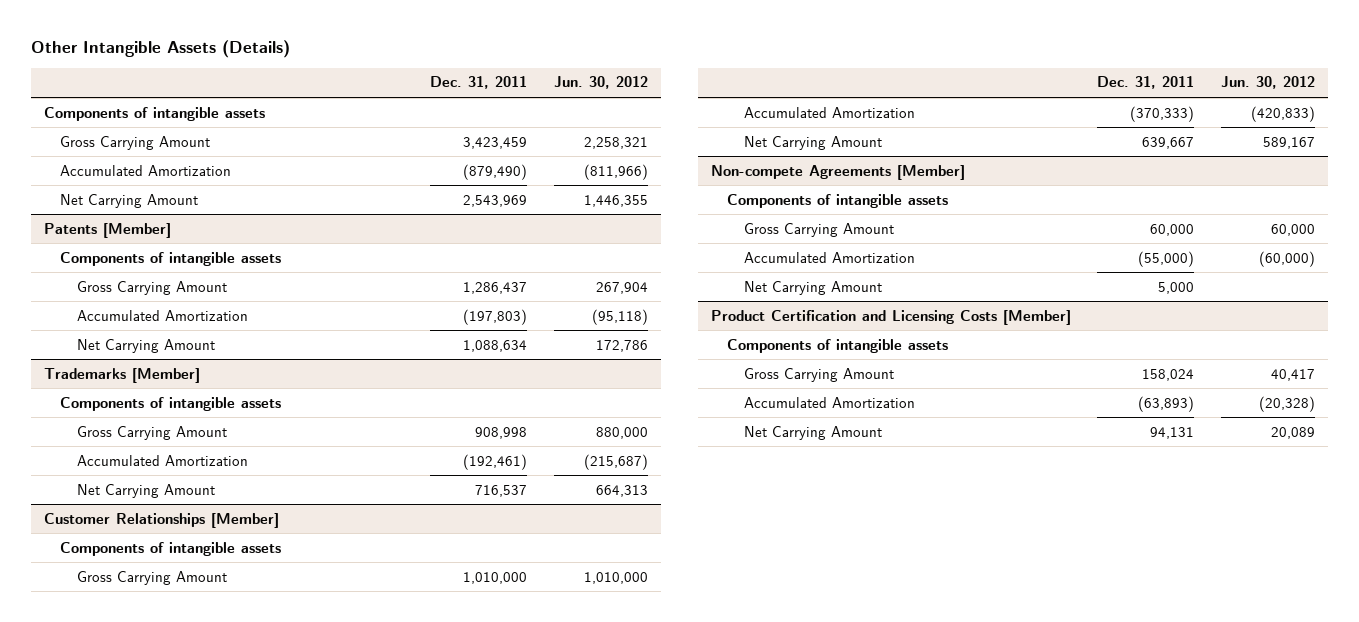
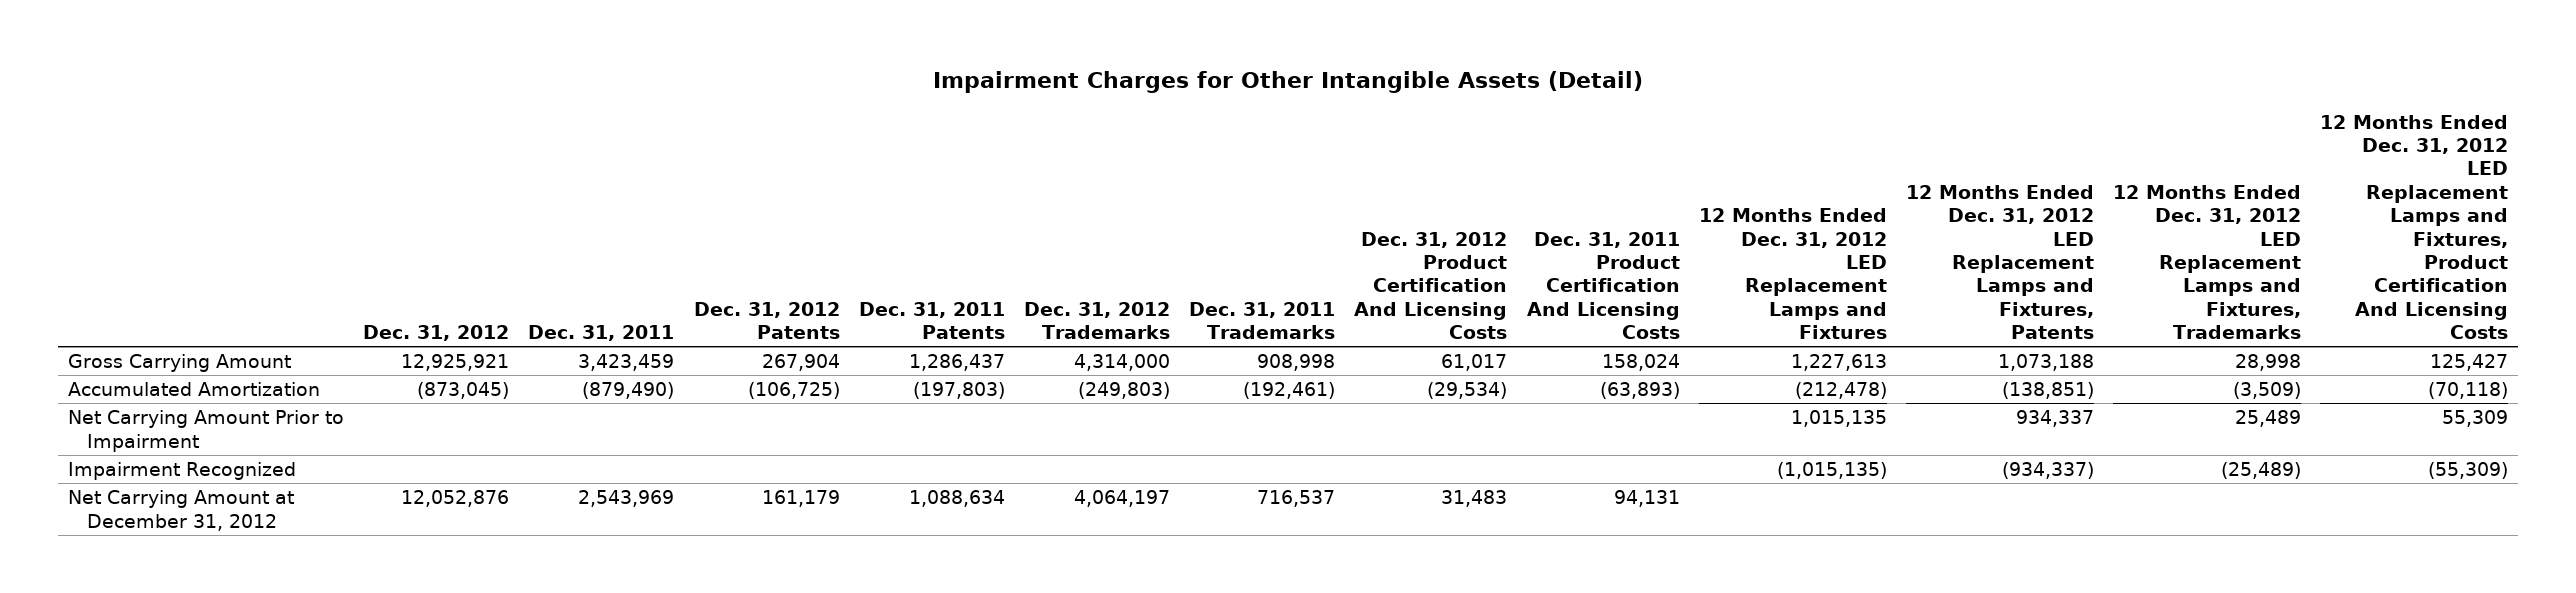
- Other Intangible Assets (Details)
+ Impairment Charges for Other Intangible Assets (Detail)
- | Dec. 31, 2011 | Jun. 30, 2012
+ | Dec. 31, 2012 | Dec. 31, 2011 | Dec. 31, 2012 Patents | Dec. 31, 2011 Patents | Dec. 31, 2012 Trademarks | Dec. 31, 2011 Trademarks | Dec. 31, 2012 Product Certification And Licensing Costs | Dec. 31, 2011 Product Certification And Licensing Costs | 12 Months Ended Dec. 31, 2012 LED Replacement Lamps and Fixtures | 12 Months Ended Dec. 31, 2012 LED Replacement Lamps and Fixtures, Patents | 12 Months Ended Dec. 31, 2012 LED Replacement Lamps and Fixtures, Trademarks | 12 Months Ended Dec. 31, 2012 LED Replacement Lamps and Fixtures, Product Certification And Licensing Costs
- Components of intangible assets
- Net Carrying Amount | 2,543,969 | 1,446,355
- Patents [Member]
- Components of intangible assets
- Gross Carrying Amount | 1,286,437 | 267,904
- Accumulated Amortization | (197,803) | (95,118)
- Net Carrying Amount | 1,088,634 | 172,786
- Trademarks [Member]
- Components of intangible assets
- Gross Carrying Amount | 908,998 | 880,000
- Accumulated Amortization | (192,461) | (215,687)
- Net Carrying Amount | 716,537 | 664,313
- Customer Relationships [Member]
- Components of intangible assets
- Gross Carrying Amount | 1,010,000 | 1,010,000
- Accumulated Amortization | (370,333) | (420,833)
- Net Carrying Amount | 639,667 | 589,167
- Non-compete Agreements [Member]
- Components of intangible assets
- Gross Carrying Amount | 60,000 | 60,000
- Accumulated Amortization | (55,000) | (60,000)
- Net Carrying Amount | 5,000 |
- Product Certification and Licensing Costs [Member]
- Components of intangible assets
- Gross Carrying Amount | 158,024 | 40,417
- Accumulated Amortization | (63,893) | (20,328)
- Net Carrying Amount | 94,131 | 20,089
+ Net Carrying Amount Prior to Impairment | | | | | | | | | 1,015,135 | 934,337 | 25,489 | 55,309
+ Impairment Recognized | | | | | | | | | (1,015,135) | (934,337) | (25,489) | (55,309)
+ Net Carrying Amount at December 31, 2012 | 12,052,876 | 2,543,969 | 161,179 | 1,088,634 | 4,064,197 | 716,537 | 31,483 | 94,131 | | | |

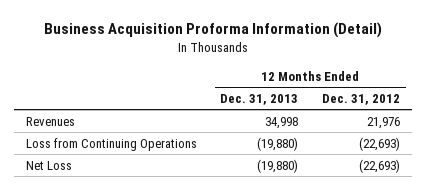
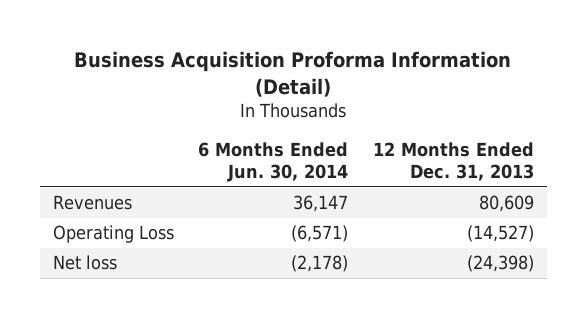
- | 12 Months Ended Dec. 31, 2013 | 12 Months Ended Dec. 31, 2012
+ | 6 Months Ended Jun. 30, 2014 | 12 Months Ended Dec. 31, 2013
- Revenues | 34,998 | 21,976
- Loss from Continuing Operations | (19,880) | (22,693)
- Net Loss | (19,880) | (22,693)
+ Revenues | 36,147 | 80,609
+ Operating Loss | (6,571) | (14,527)
+ Net loss | (2,178) | (24,398)

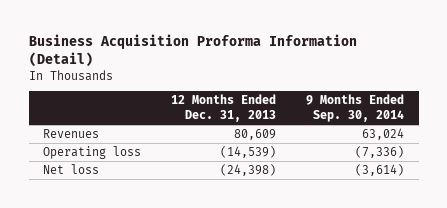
- | 6 Months Ended Jun. 30, 2014 | 12 Months Ended Dec. 31, 2013
+ | 12 Months Ended Dec. 31, 2013 | 9 Months Ended Sep. 30, 2014
- Operating Loss | (6,571) | (14,527)
+ Operating loss | (14,539) | (7,336)

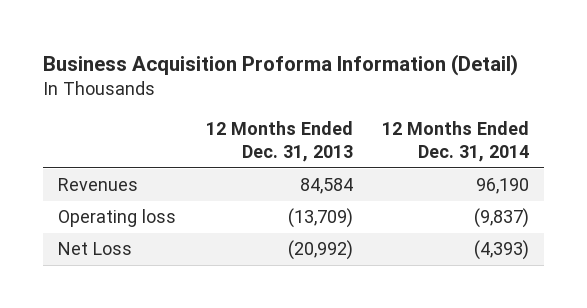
- | 12 Months Ended Dec. 31, 2013 | 9 Months Ended Sep. 30, 2014
+ | 12 Months Ended Dec. 31, 2013 | 12 Months Ended Dec. 31, 2014
- Revenues | 80,609 | 63,024
- Operating loss | (14,539) | (7,336)
- Net loss | (24,398) | (3,614)
+ Revenues | 84,584 | 96,190
+ Operating loss | (13,709) | (9,837)
+ Net Loss | (20,992) | (4,393)

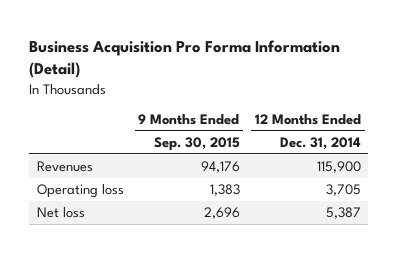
- Business Acquisition Proforma Information (Detail)
+ Business Acquisition Pro Forma Information (Detail)
- | 12 Months Ended Dec. 31, 2013 | 12 Months Ended Dec. 31, 2014
+ | 9 Months Ended Sep. 30, 2015 | 12 Months Ended Dec. 31, 2014
- Revenues | 84,584 | 96,190
- Operating loss | (13,709) | (9,837)
- Net Loss | (20,992) | (4,393)
+ Revenues | 94,176 | 115,900
+ Operating loss | 1,383 | 3,705
+ Net loss | 2,696 | 5,387

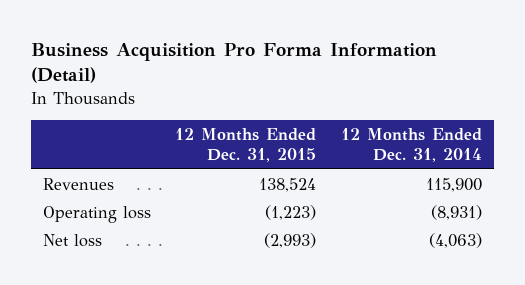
- | 9 Months Ended Sep. 30, 2015 | 12 Months Ended Dec. 31, 2014
+ | 12 Months Ended Dec. 31, 2015 | 12 Months Ended Dec. 31, 2014
- Operating loss | 1,383 | 3,705
- Net loss | 2,696 | 5,387
+ Operating loss | (1,223) | (8,931)
+ Net loss | (2,993) | (4,063)

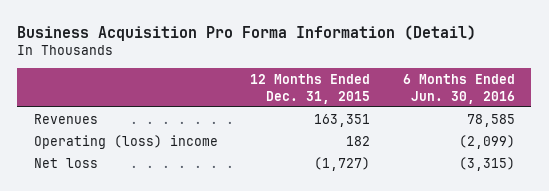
- | 12 Months Ended Dec. 31, 2015 | 12 Months Ended Dec. 31, 2014
+ | 12 Months Ended Dec. 31, 2015 | 6 Months Ended Jun. 30, 2016
- Revenues | 138,524 | 115,900
- Operating loss | (1,223) | (8,931)
- Net loss | (2,993) | (4,063)
+ Revenues | 163,351 | 78,585
+ Operating (loss) income | 182 | (2,099)
+ Net loss | (1,727) | (3,315)

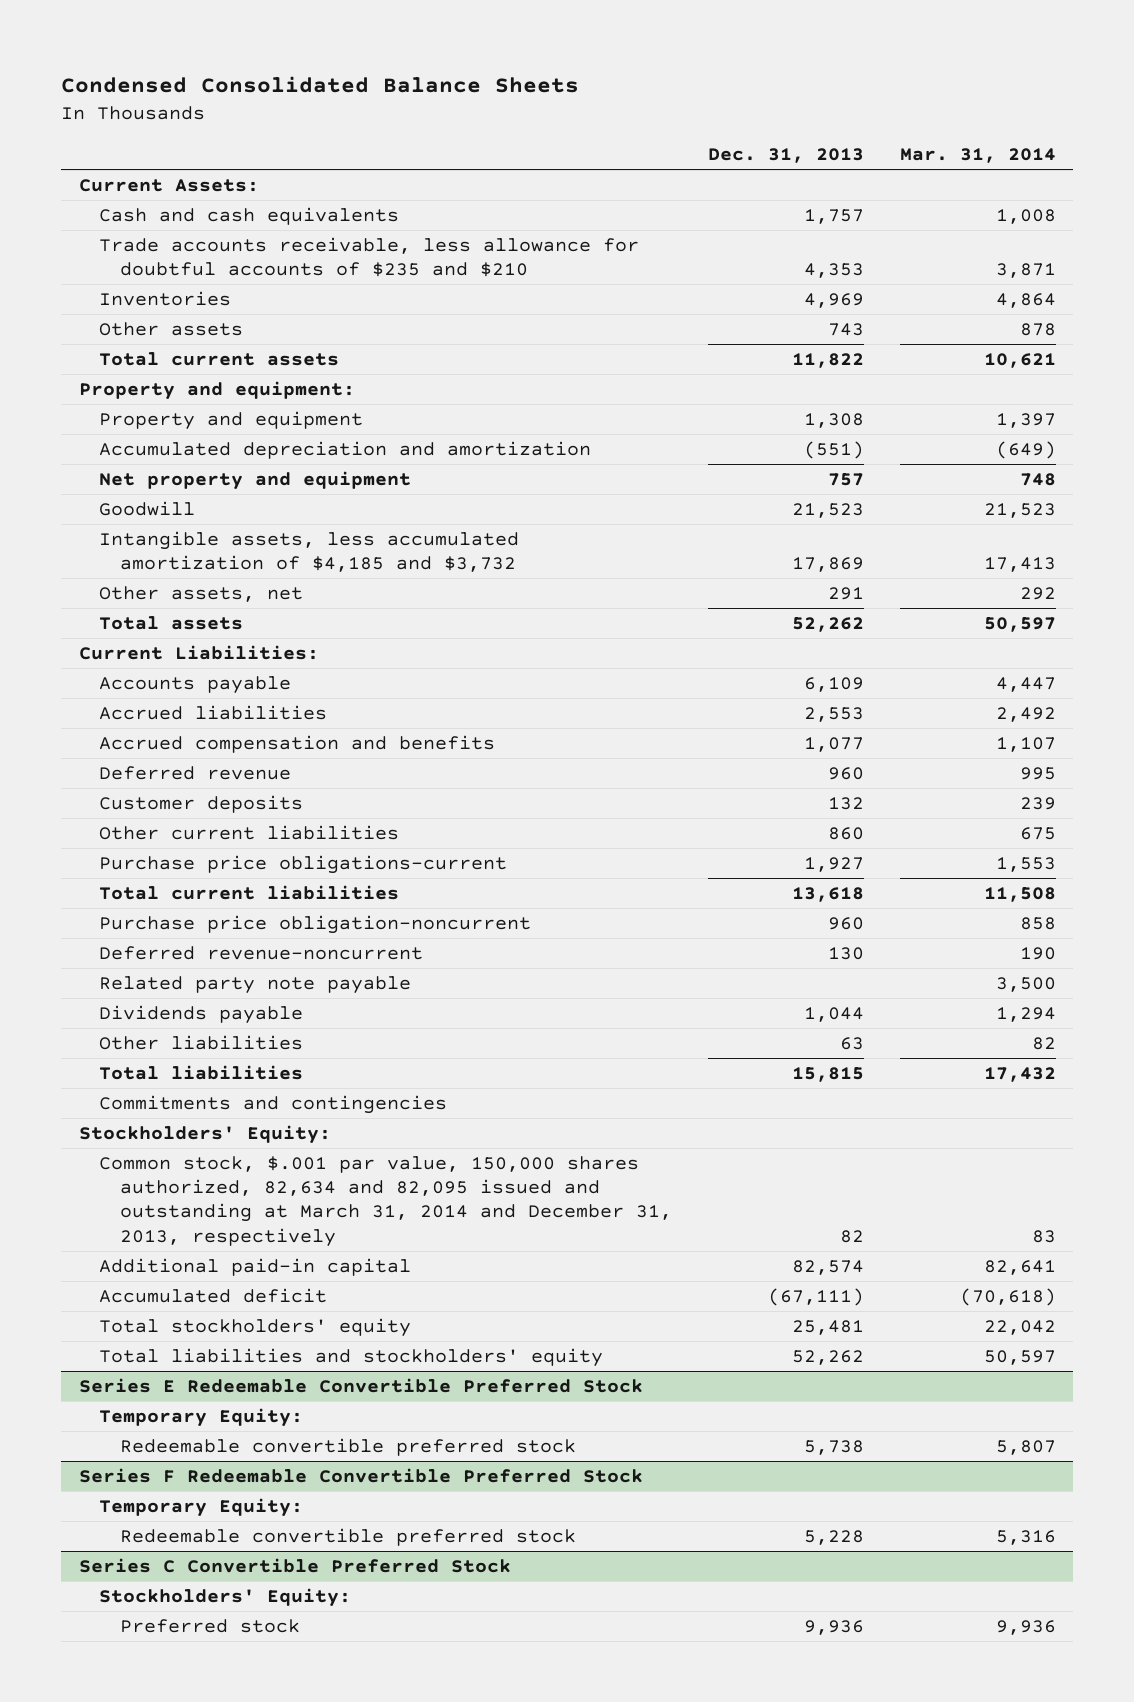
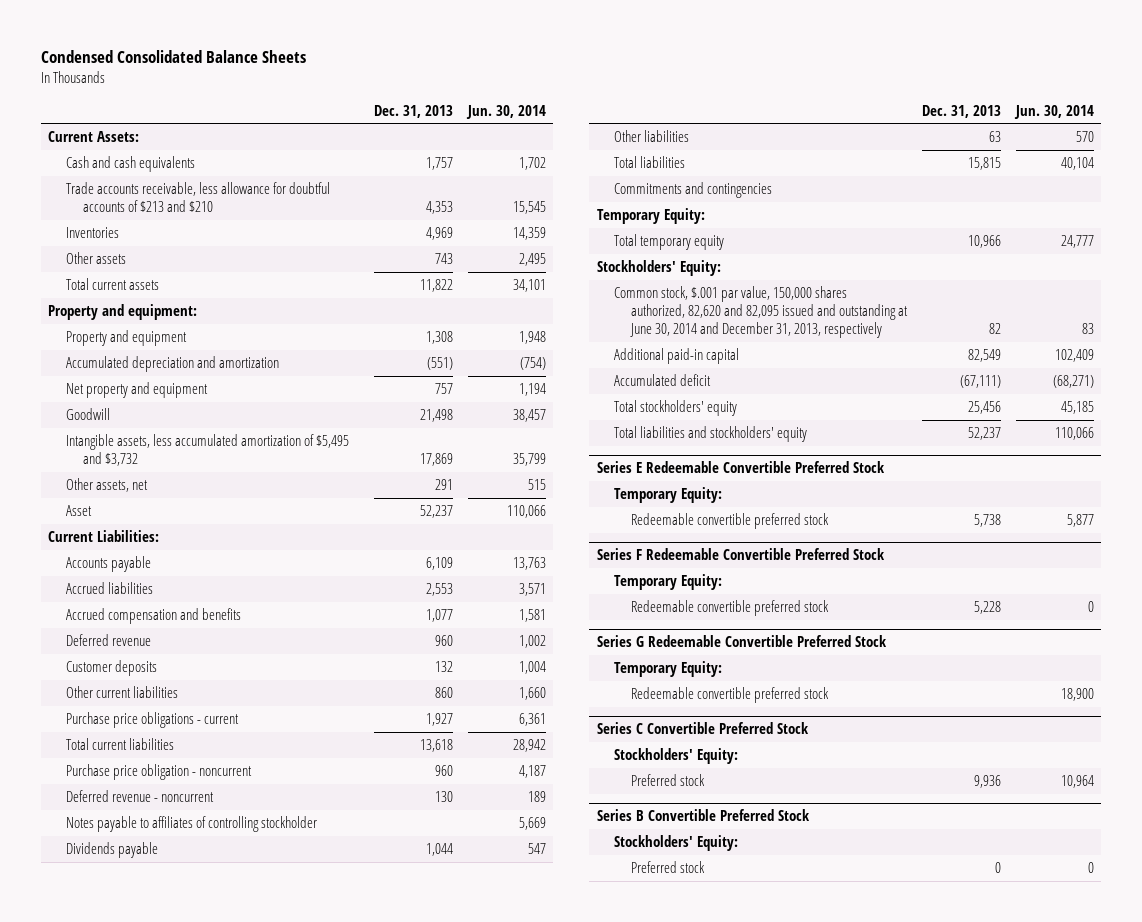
- | Dec. 31, 2013 | Mar. 31, 2014
+ | Dec. 31, 2013 | Jun. 30, 2014
- Trade accounts receivable, less allowance for doubtful accounts of $235 and $210 | 4,353 | 3,871
+ Trade accounts receivable, less allowance for doubtful accounts of $213 and $210 | 4,353 | 15,545
- Goodwill | 21,523 | 21,523
- Intangible assets, less accumulated amortization of $4,185 and $3,732 | 17,869 | 17,413
+ Goodwill | 21,498 | 38,457
+ Intangible assets, less accumulated amortization of $5,495 and $3,732 | 17,869 | 35,799
- Total assets | 52,262 | 50,597
+ Asset | 52,237 | 110,066
- Purchase price obligations-current | 1,927 | 1,553
+ Purchase price obligations - current | 1,927 | 6,361
- Purchase price obligation-noncurrent | 960 | 858
- Deferred revenue-noncurrent | 130 | 190
- Related party note payable | | 3,500
+ Purchase price obligation - noncurrent | 960 | 4,187
+ Deferred revenue - noncurrent | 130 | 189
+ Notes payable to affiliates of controlling stockholder | | 5,669
+ Temporary Equity:
+ Total temporary equity | 10,966 | 24,777
- Common stock, $.001 par value, 150,000 shares authorized, 82,634 and 82,095 issued and outstanding at March 31, 2014 and December 31, 2013, respectively | 82 | 83
- Additional paid-in capital | 82,574 | 82,641
+ Common stock, $.001 par value, 150,000 shares authorized, 82,620 and 82,095 issued and outstanding at June 30, 2014 and December 31, 2013, respectively | 82 | 83
+ Additional paid-in capital | 82,549 | 102,409
- Total stockholders' equity | 25,481 | 22,042
- Total liabilities and stockholders' equity | 52,262 | 50,597
+ Total stockholders' equity | 25,456 | 45,185
+ Total liabilities and stockholders' equity | 52,237 | 110,066
+ Series G Redeemable Convertible Preferred Stock
+ Temporary Equity:
+ Redeemable convertible preferred stock | | 18,900
+ Series B Convertible Preferred Stock
+ Stockholders' Equity:
+ Preferred stock | 0 | 0

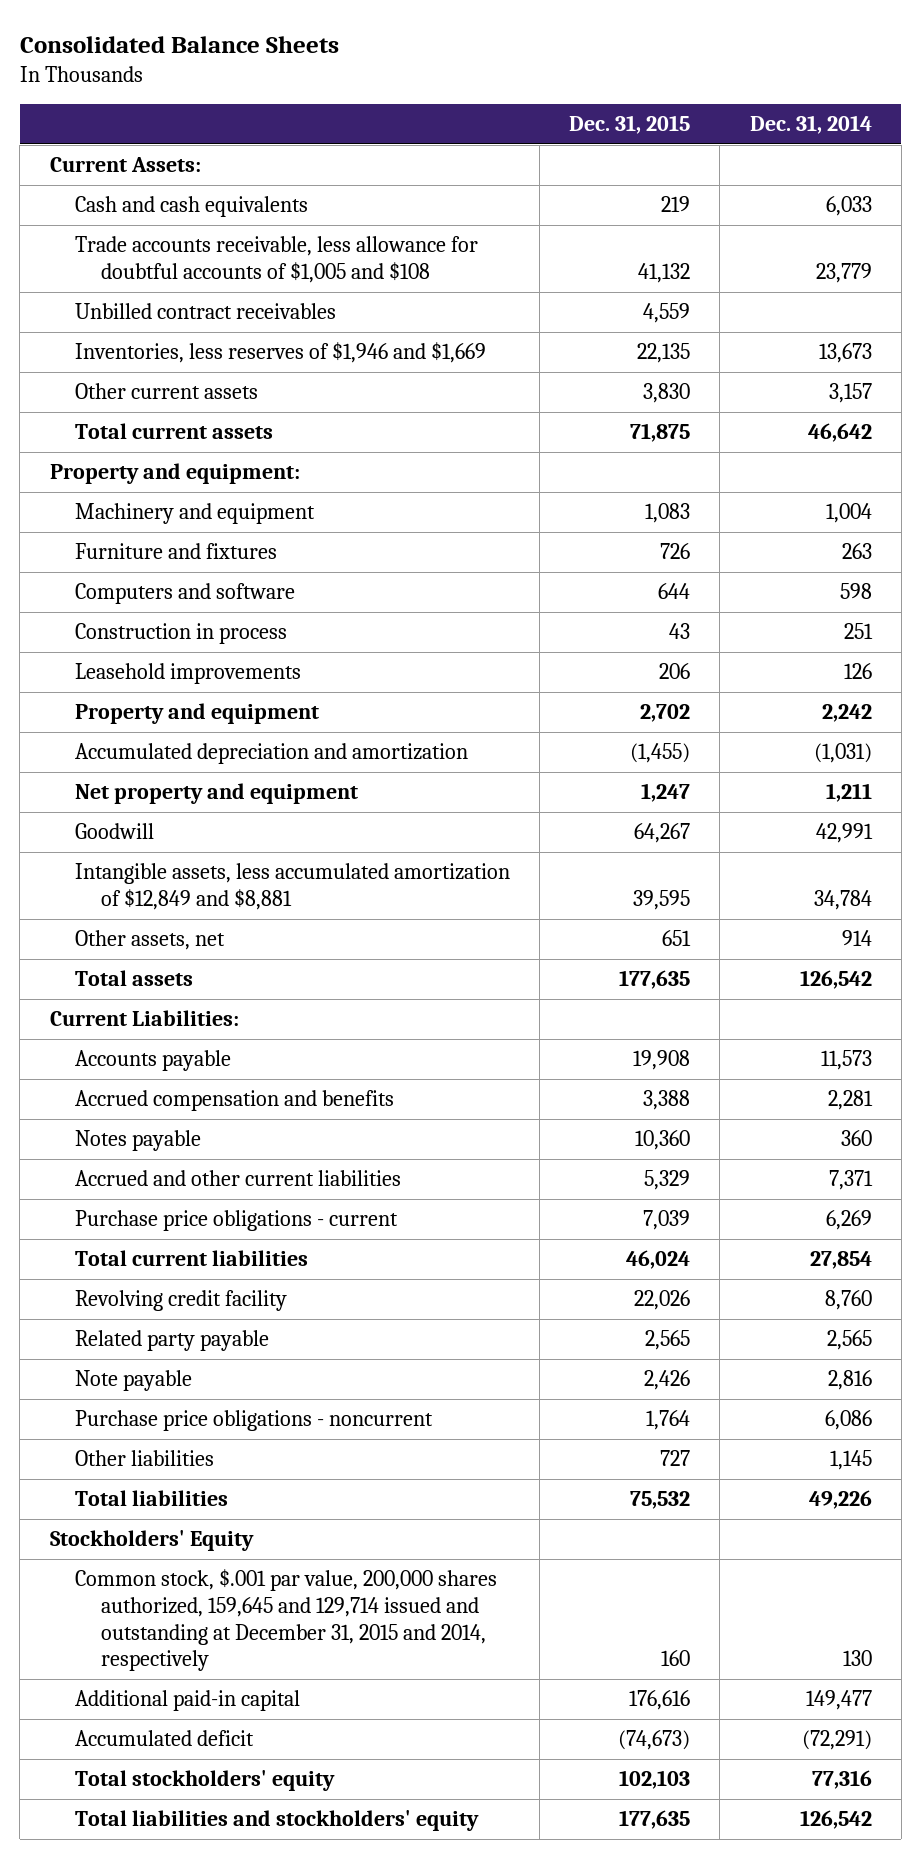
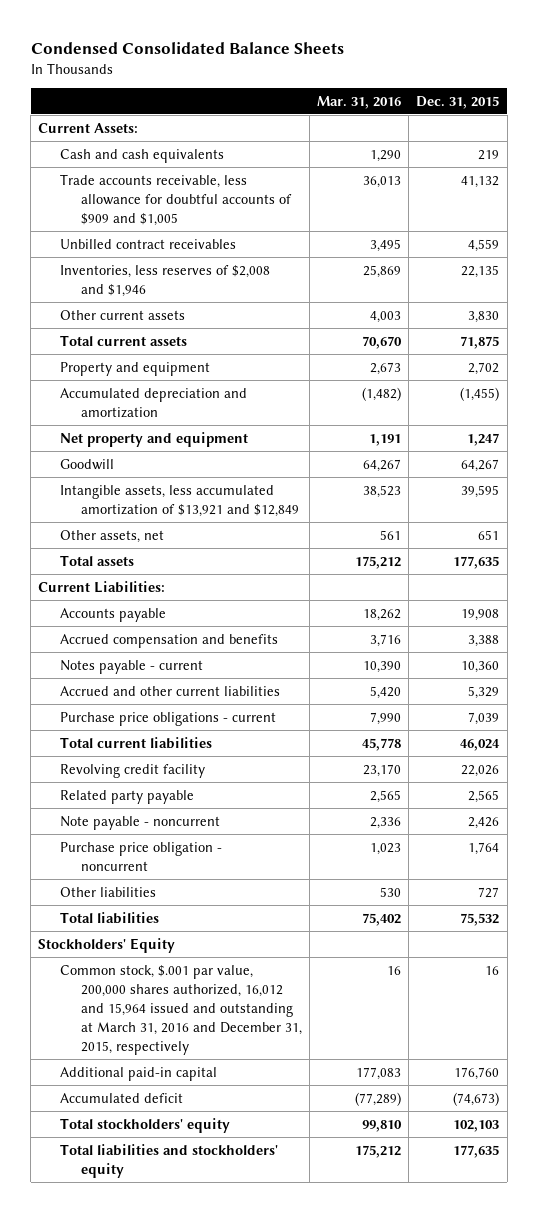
- Consolidated Balance Sheets
+ Condensed Consolidated Balance Sheets
- | Dec. 31, 2015 | Dec. 31, 2014
+ | Mar. 31, 2016 | Dec. 31, 2015
- Trade accounts receivable, less allowance for doubtful accounts of $1,005 and $108 | 41,132 | 23,779
+ Trade accounts receivable, less allowance for doubtful accounts of $909 and $1,005 | 36,013 | 41,132
- Inventories, less reserves of $1,946 and $1,669 | 22,135 | 13,673
+ Inventories, less reserves of $2,008 and $1,946 | 25,869 | 22,135
- Property and equipment:
- Machinery and equipment | 1,083 | 1,004
- Furniture and fixtures | 726 | 263
- Computers and software | 644 | 598
- Construction in process | 43 | 251
- Leasehold improvements | 206 | 126
- Intangible assets, less accumulated amortization of $12,849 and $8,881 | 39,595 | 34,784
+ Intangible assets, less accumulated amortization of $13,921 and $12,849 | 38,523 | 39,595
- Notes payable | 10,360 | 360
+ Notes payable - current | 10,390 | 10,360
- Note payable | 2,426 | 2,816
- Purchase price obligations - noncurrent | 1,764 | 6,086
+ Note payable - noncurrent | 2,336 | 2,426
+ Purchase price obligation - noncurrent | 1,023 | 1,764
- Common stock, $.001 par value, 200,000 shares authorized, 159,645 and 129,714 issued and outstanding at December 31, 2015 and 2014, respectively | 160 | 130
- Additional paid-in capital | 176,616 | 149,477
+ Common stock, $.001 par value, 200,000 shares authorized, 16,012 and 15,964 issued and outstanding at March 31, 2016 and December 31, 2015, respectively | 16 | 16
+ Additional paid-in capital | 177,083 | 176,760

